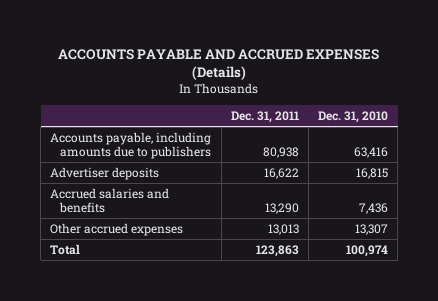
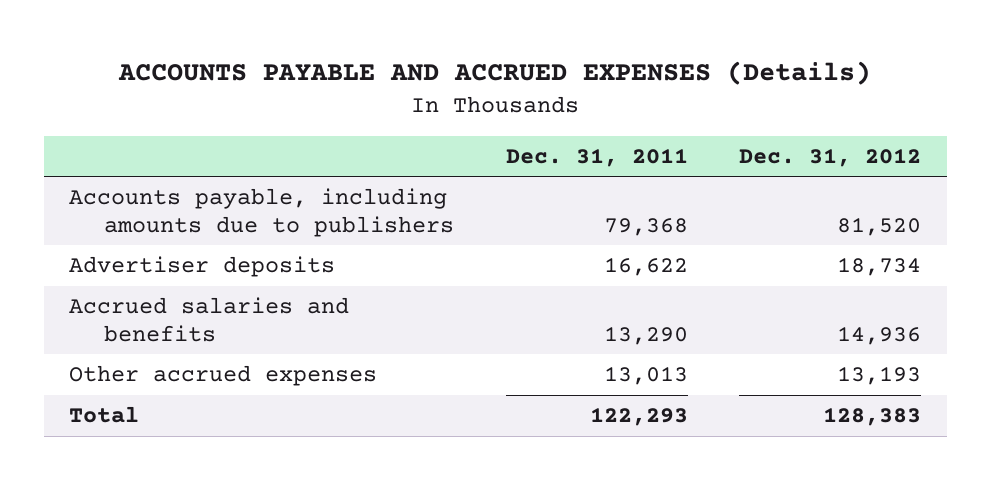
- | Dec. 31, 2011 | Dec. 31, 2010
+ | Dec. 31, 2011 | Dec. 31, 2012
- Accounts payable, including amounts due to publishers | 80,938 | 63,416
+ Accounts payable, including amounts due to publishers | 79,368 | 81,520
- Total | 123,863 | 100,974
+ Total | 122,293 | 128,383

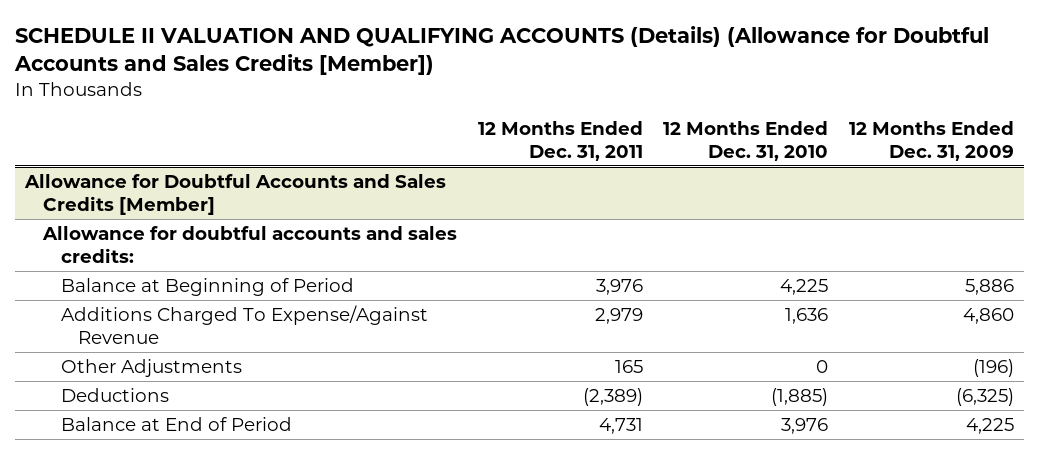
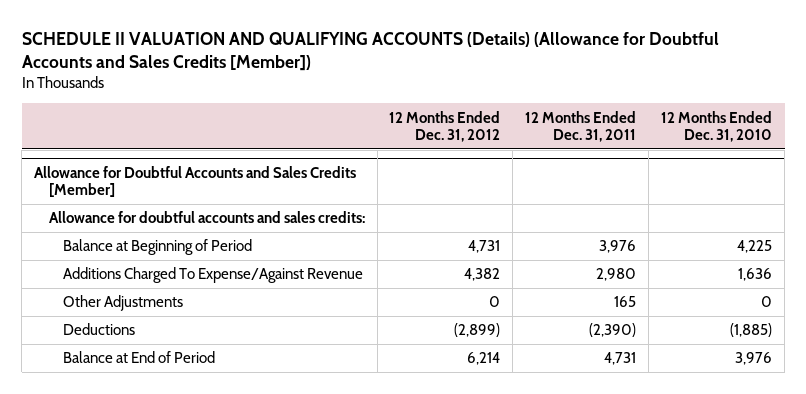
- | 12 Months Ended Dec. 31, 2011 | 12 Months Ended Dec. 31, 2010 | 12 Months Ended Dec. 31, 2009
+ | 12 Months Ended Dec. 31, 2012 | 12 Months Ended Dec. 31, 2011 | 12 Months Ended Dec. 31, 2010
@ Allowance for Doubtful Accounts and Sales Credits [Member]
- Additions Charged To Expense/Against Revenue | 2,979 | 1,636 | 4,860
+ Additions Charged To Expense/Against Revenue | 4,382 | 2,980 | 1,636
- Deductions | (2,389) | (1,885) | (6,325)
+ Deductions | (2,899) | (2,390) | (1,885)

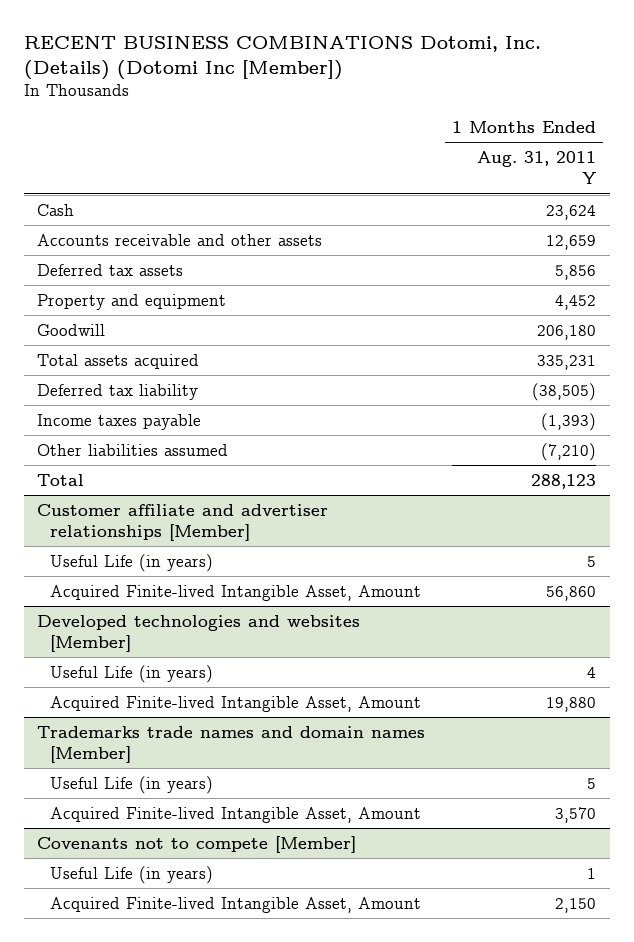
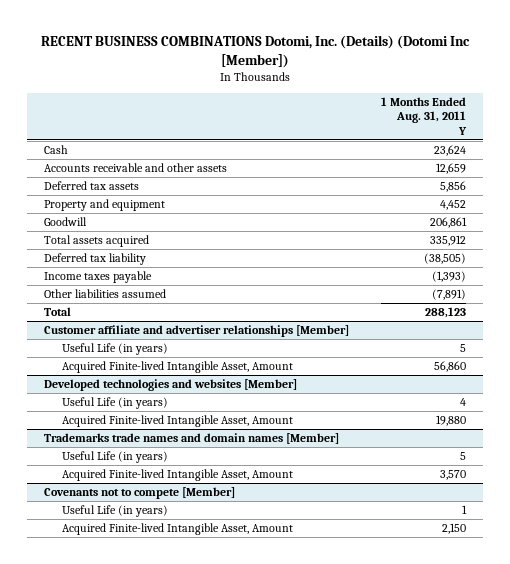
- Goodwill | 206,180
- Total assets acquired | 335,231
+ Goodwill | 206,861
+ Total assets acquired | 335,912
- Other liabilities assumed | (7,210)
+ Other liabilities assumed | (7,891)

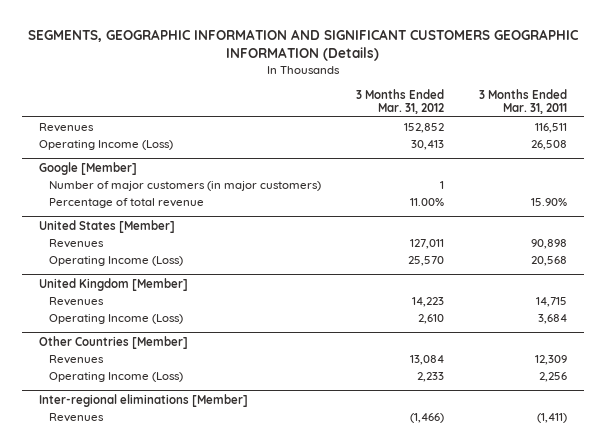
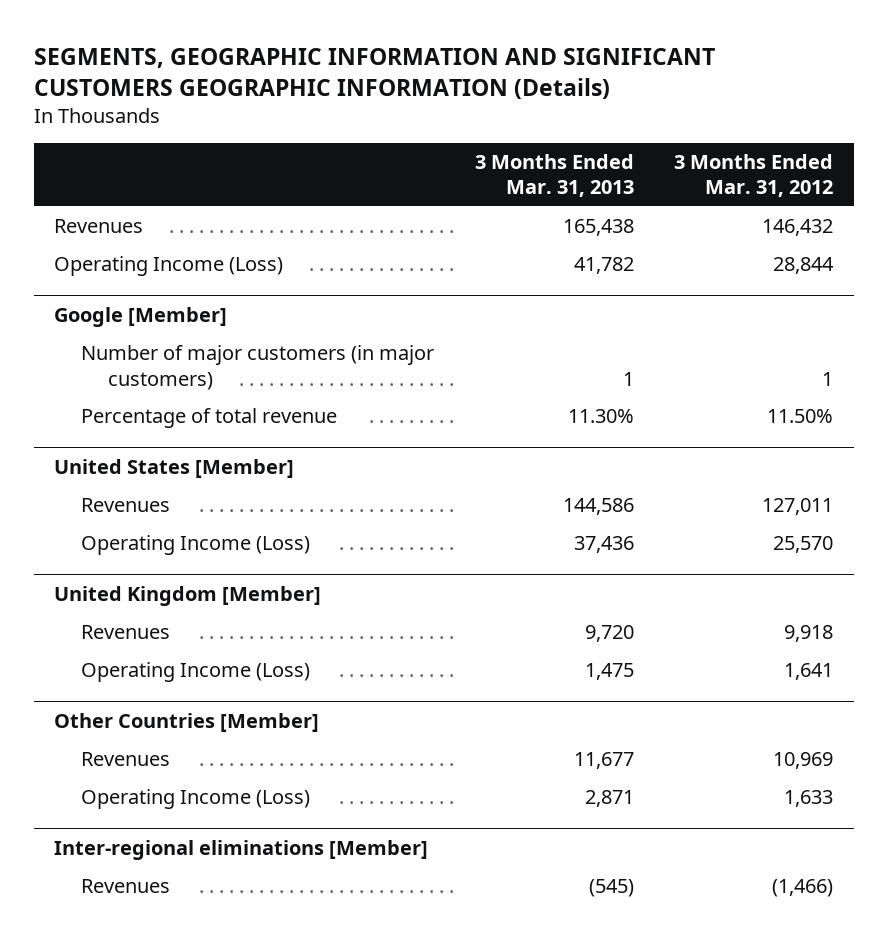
- | 3 Months Ended Mar. 31, 2012 | 3 Months Ended Mar. 31, 2011
+ | 3 Months Ended Mar. 31, 2013 | 3 Months Ended Mar. 31, 2012
- Revenues | 152,852 | 116,511
- Operating Income (Loss) | 30,413 | 26,508
+ Revenues | 165,438 | 146,432
+ Operating Income (Loss) | 41,782 | 28,844
@ Google [Member]
- Percentage of total revenue | 11.00% | 15.90%
+ Percentage of total revenue | 11.30% | 11.50%
@ United Kingdom [Member]
- Revenues | 14,223 | 14,715
- Operating Income (Loss) | 2,610 | 3,684
+ Revenues | 9,720 | 9,918
+ Operating Income (Loss) | 1,475 | 1,641
@ Other Countries [Member]
- Revenues | 13,084 | 12,309
- Operating Income (Loss) | 2,233 | 2,256
+ Revenues | 11,677 | 10,969
+ Operating Income (Loss) | 2,871 | 1,633

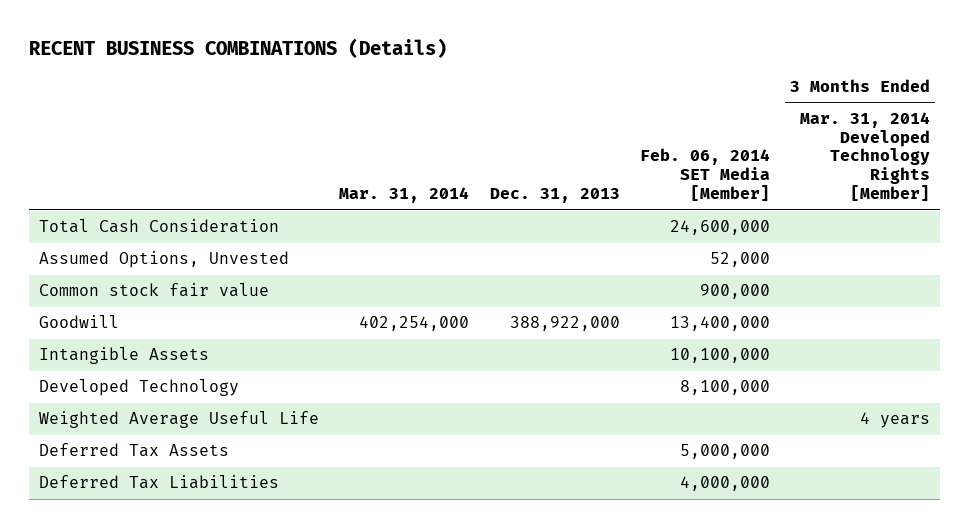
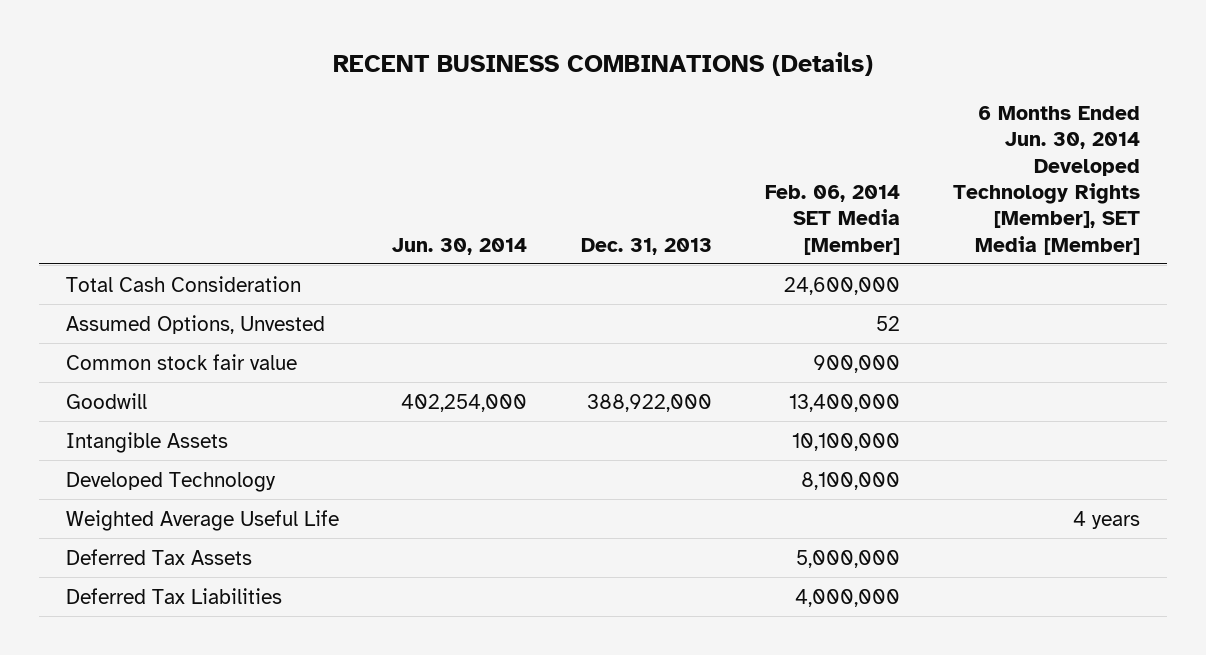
- | Mar. 31, 2014 | Dec. 31, 2013 | Feb. 06, 2014 SET Media [Member] | 3 Months Ended Mar. 31, 2014 Developed Technology Rights [Member]
+ | Jun. 30, 2014 | Dec. 31, 2013 | Feb. 06, 2014 SET Media [Member] | 6 Months Ended Jun. 30, 2014 Developed Technology Rights [Member], SET Media [Member]
- Assumed Options, Unvested | | | 52,000 |
+ Assumed Options, Unvested | | | 52 |

